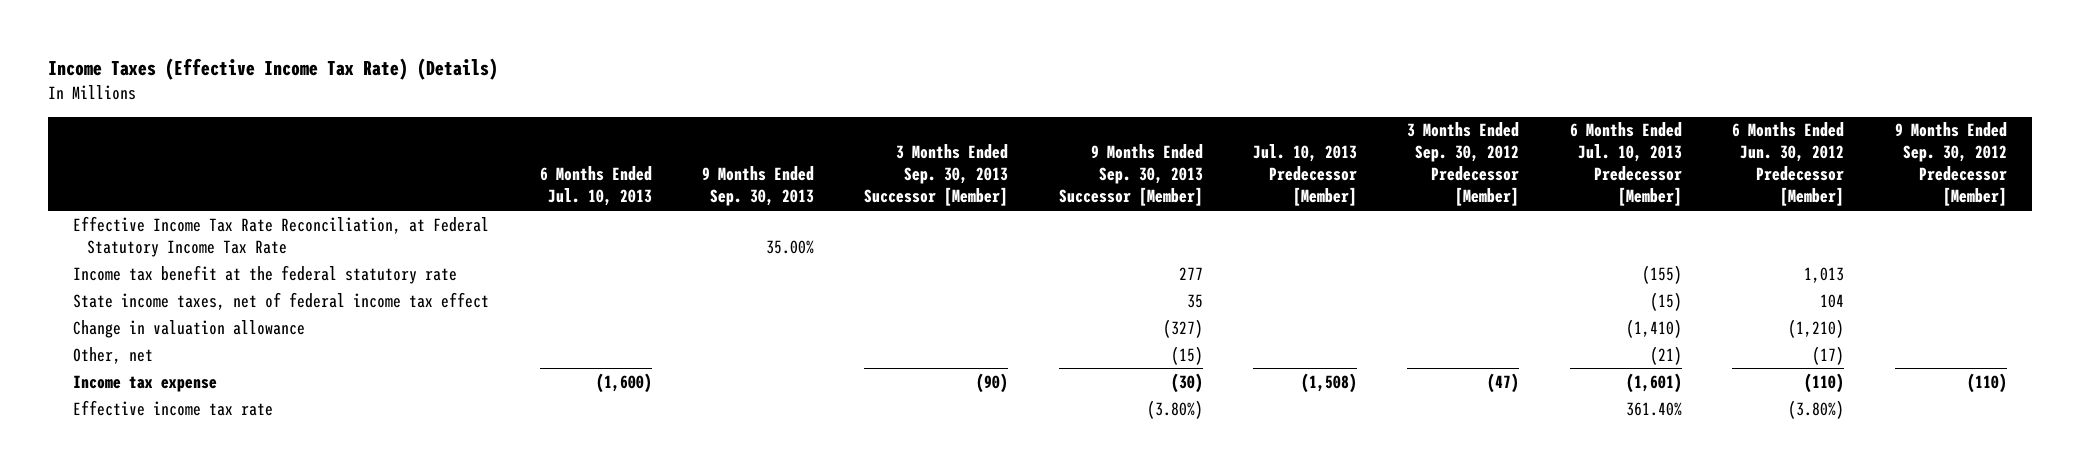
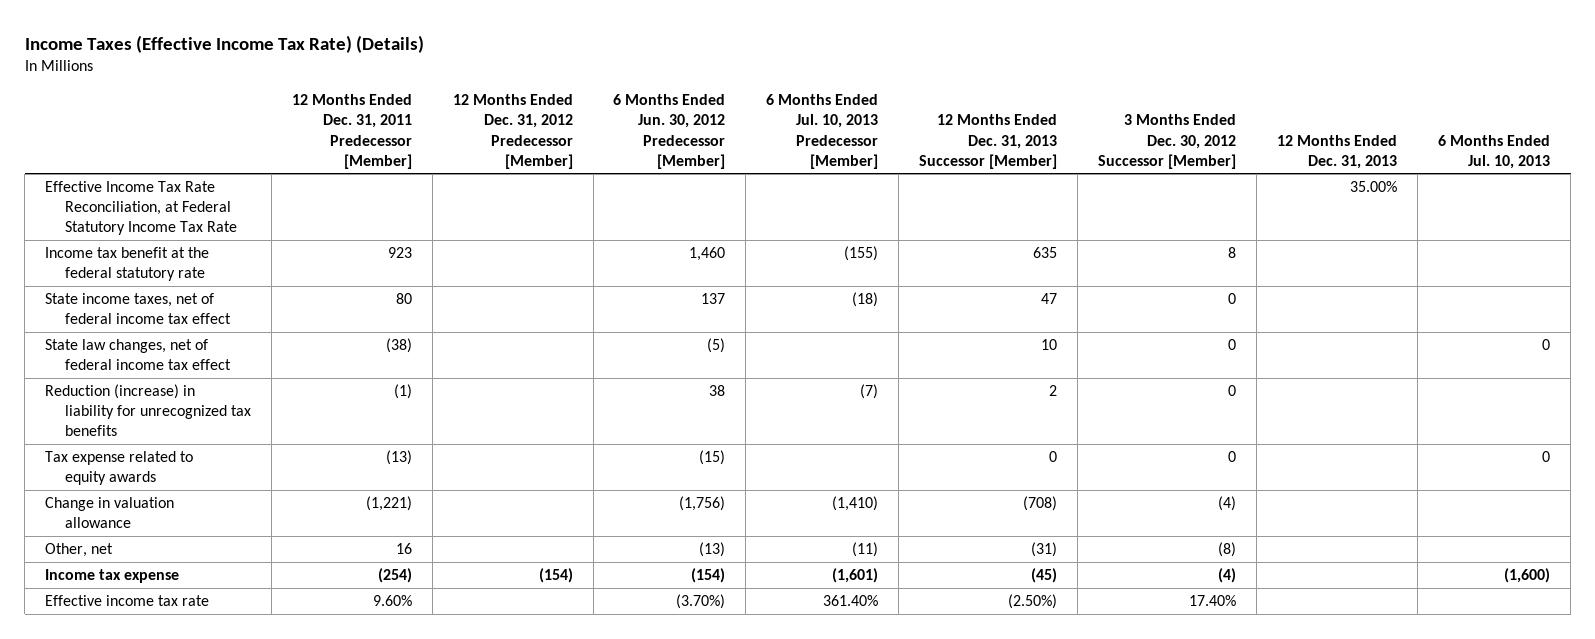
- | 6 Months Ended Jul. 10, 2013 | 9 Months Ended Sep. 30, 2013 | 3 Months Ended Sep. 30, 2013 Successor [Member] | 9 Months Ended Sep. 30, 2013 Successor [Member] | Jul. 10, 2013 Predecessor [Member] | 3 Months Ended Sep. 30, 2012 Predecessor [Member] | 6 Months Ended Jul. 10, 2013 Predecessor [Member] | 6 Months Ended Jun. 30, 2012 Predecessor [Member] | 9 Months Ended Sep. 30, 2012 Predecessor [Member]
+ | 12 Months Ended Dec. 31, 2011 Predecessor [Member] | 12 Months Ended Dec. 31, 2012 Predecessor [Member] | 6 Months Ended Jun. 30, 2012 Predecessor [Member] | 6 Months Ended Jul. 10, 2013 Predecessor [Member] | 12 Months Ended Dec. 31, 2013 Successor [Member] | 3 Months Ended Dec. 30, 2012 Successor [Member] | 12 Months Ended Dec. 31, 2013 | 6 Months Ended Jul. 10, 2013
- Income tax benefit at the federal statutory rate | | | | 277 | | | (155) | 1,013 |
- State income taxes, net of federal income tax effect | | | | 35 | | | (15) | 104 |
- Change in valuation allowance | | | | (327) | | | (1,410) | (1,210) |
- Other, net | | | | (15) | | | (21) | (17) |
- Income tax expense | (1,600) | | (90) | (30) | (1,508) | (47) | (1,601) | (110) | (110)
- Effective income tax rate | | | | (3.80%) | | | 361.40% | (3.80%) |
+ Income tax benefit at the federal statutory rate | 923 | | 1,460 | (155) | 635 | 8 | |
+ State income taxes, net of federal income tax effect | 80 | | 137 | (18) | 47 | 0 | |
+ State law changes, net of federal income tax effect | (38) | | (5) | | 10 | 0 | | 0
+ Reduction (increase) in liability for unrecognized tax benefits | (1) | | 38 | (7) | 2 | 0 | |
+ Tax expense related to equity awards | (13) | | (15) | | 0 | 0 | | 0
+ Change in valuation allowance | (1,221) | | (1,756) | (1,410) | (708) | (4) | |
+ Other, net | 16 | | (13) | (11) | (31) | (8) | |
+ Income tax expense | (254) | (154) | (154) | (1,601) | (45) | (4) | | (1,600)
+ Effective income tax rate | 9.60% | | (3.70%) | 361.40% | (2.50%) | 17.40% | |

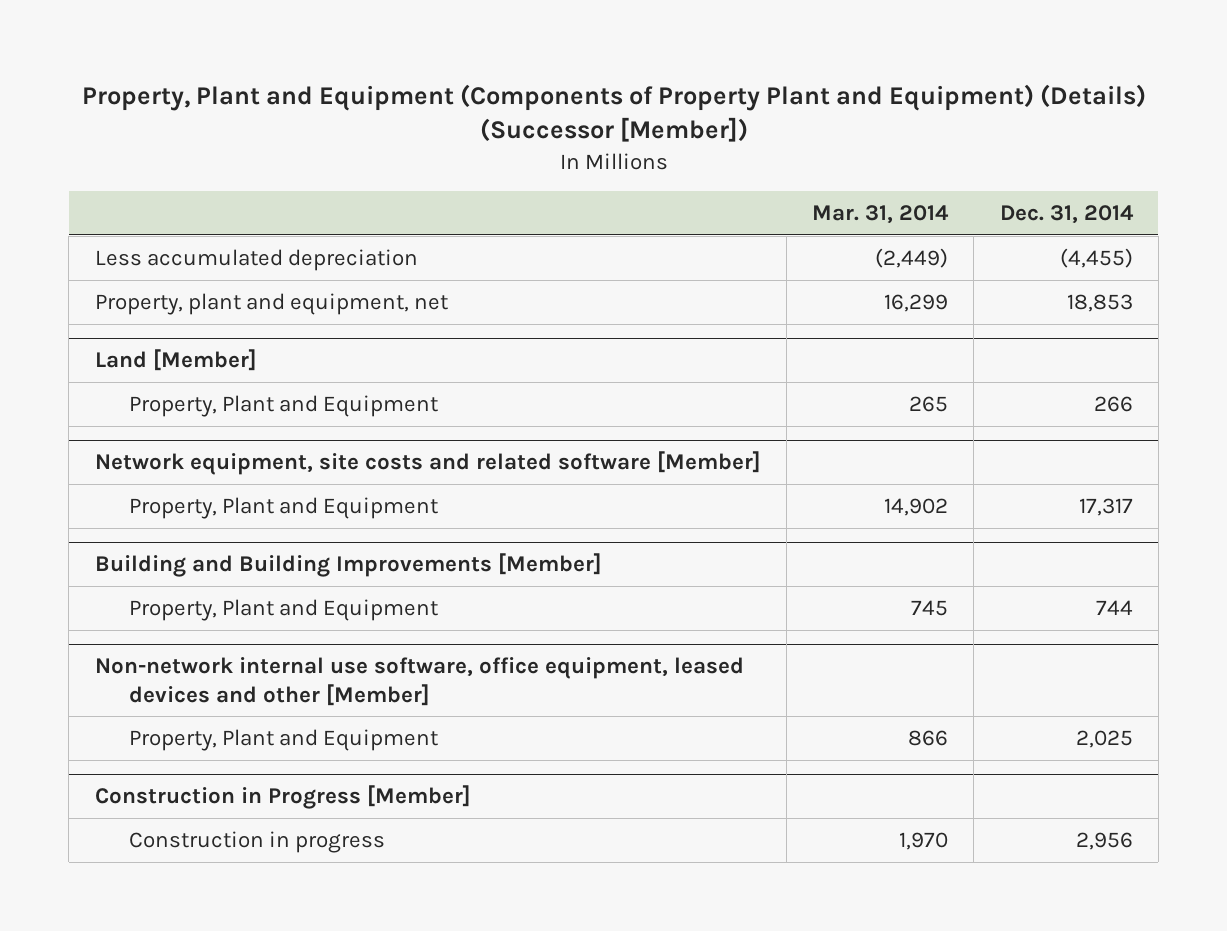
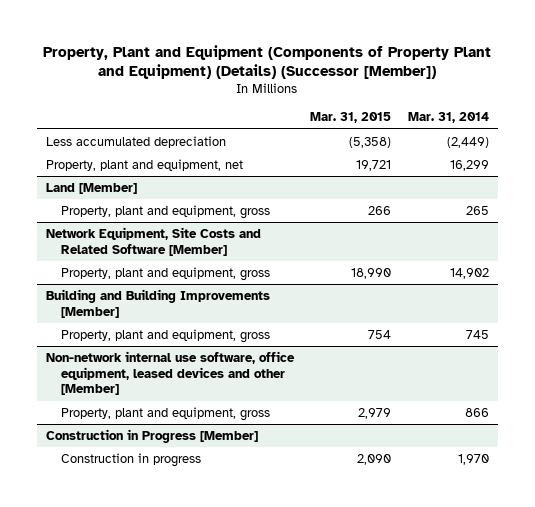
- | Mar. 31, 2014 | Dec. 31, 2014
+ | Mar. 31, 2015 | Mar. 31, 2014
@ Land [Member]
- Property, Plant and Equipment | 265 | 266
- Network equipment, site costs and related software [Member]
- Property, Plant and Equipment | 14,902 | 17,317
@ Land [Member]
+ Property, plant and equipment, gross | 266 | 265
+ Network Equipment, Site Costs and Related Software [Member]
+ Property, plant and equipment, gross | 18,990 | 14,902
@ Building and Building Improvements [Member]
- Property, Plant and Equipment | 745 | 744
+ Property, plant and equipment, gross | 754 | 745
@ Non-network internal use software, office equipment, leased devices and other [Member]
- Property, Plant and Equipment | 866 | 2,025
+ Property, plant and equipment, gross | 2,979 | 866

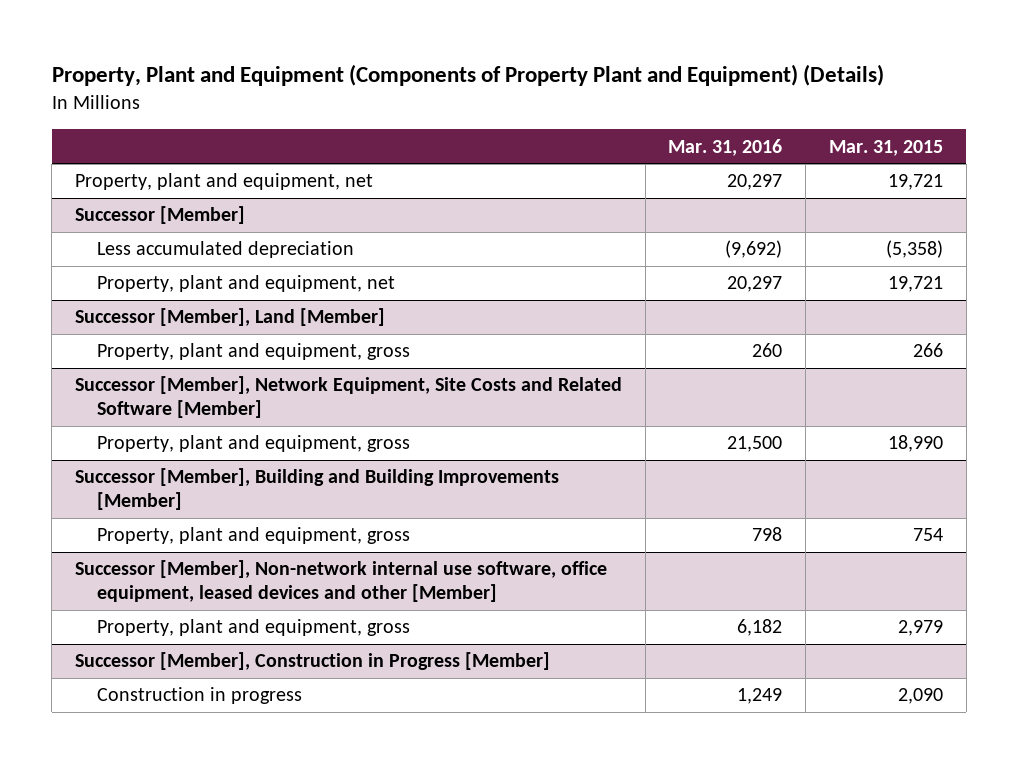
- Property, Plant and Equipment (Components of Property Plant and Equipment) (Details) (Successor [Member])
+ Property, Plant and Equipment (Components of Property Plant and Equipment) (Details)
- | Mar. 31, 2015 | Mar. 31, 2014
+ | Mar. 31, 2016 | Mar. 31, 2015
+ Property, plant and equipment, net | 20,297 | 19,721
+ Successor [Member]
- Land [Member]
+ Successor [Member], Land [Member]
- Network Equipment, Site Costs and Related Software [Member]
+ Successor [Member], Network Equipment, Site Costs and Related Software [Member]
- Building and Building Improvements [Member]
+ Successor [Member], Building and Building Improvements [Member]
- Non-network internal use software, office equipment, leased devices and other [Member]
+ Successor [Member], Non-network internal use software, office equipment, leased devices and other [Member]
- Construction in Progress [Member]
+ Successor [Member], Construction in Progress [Member]

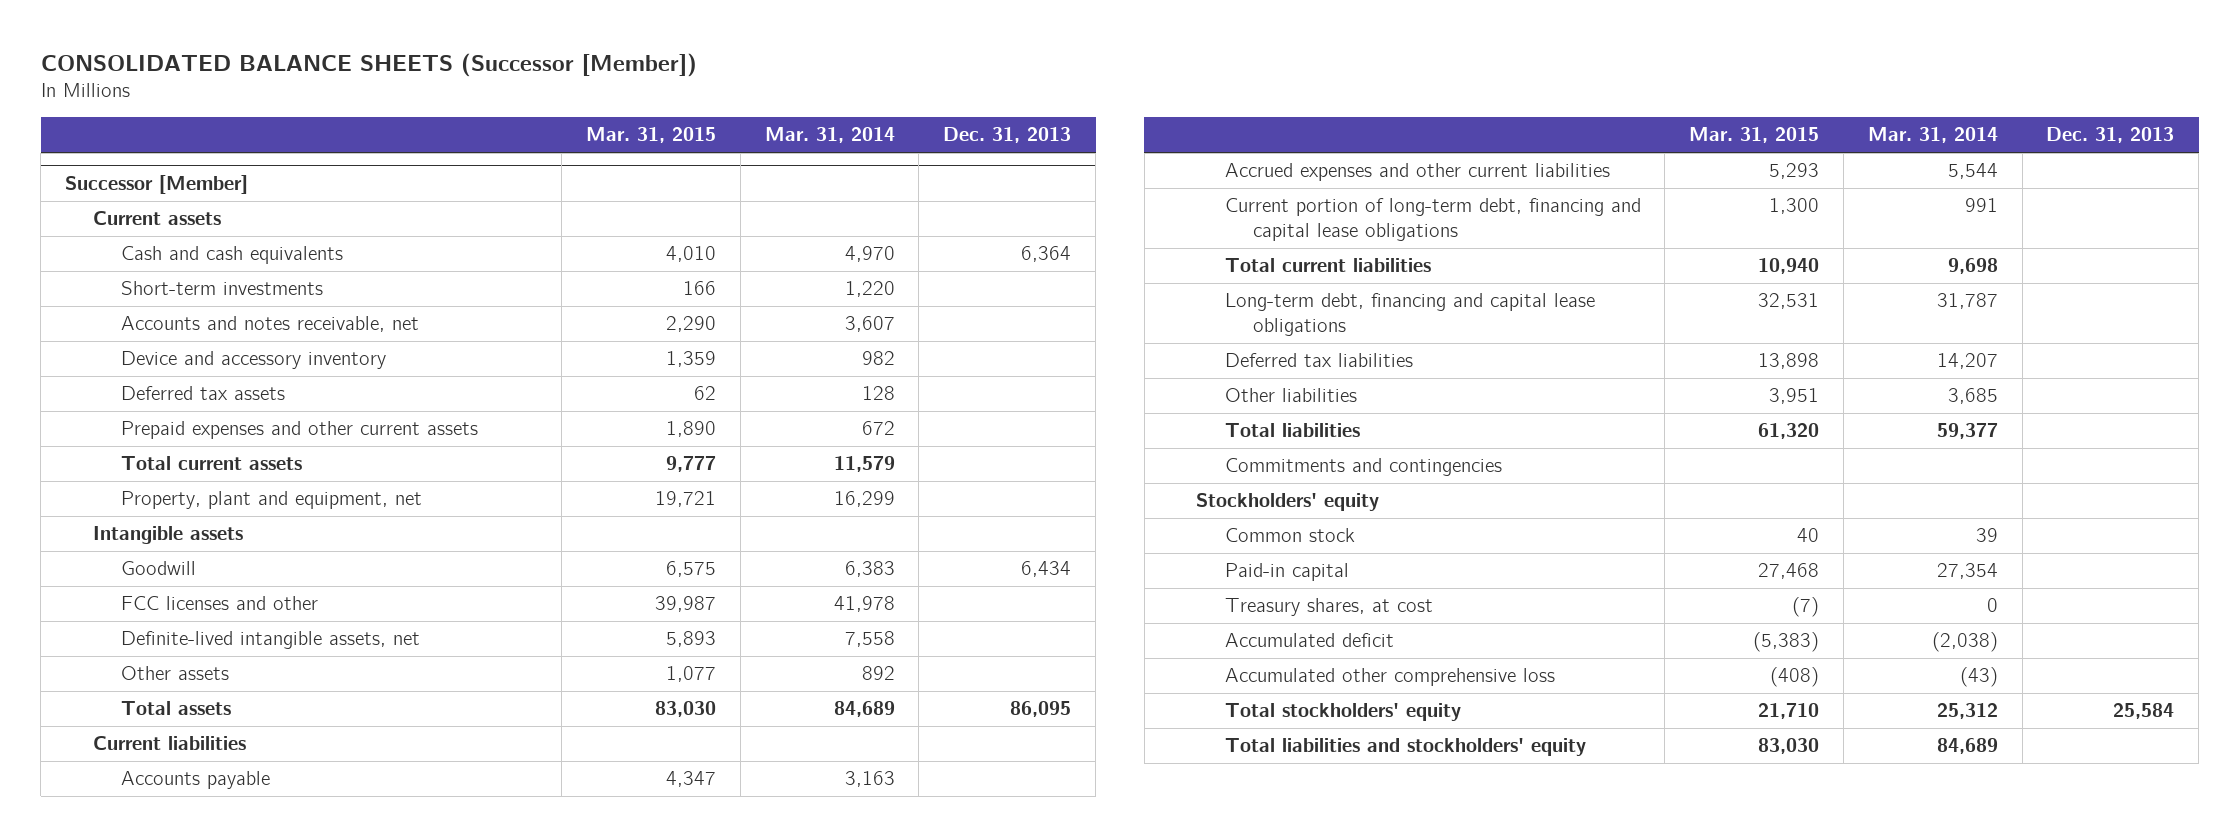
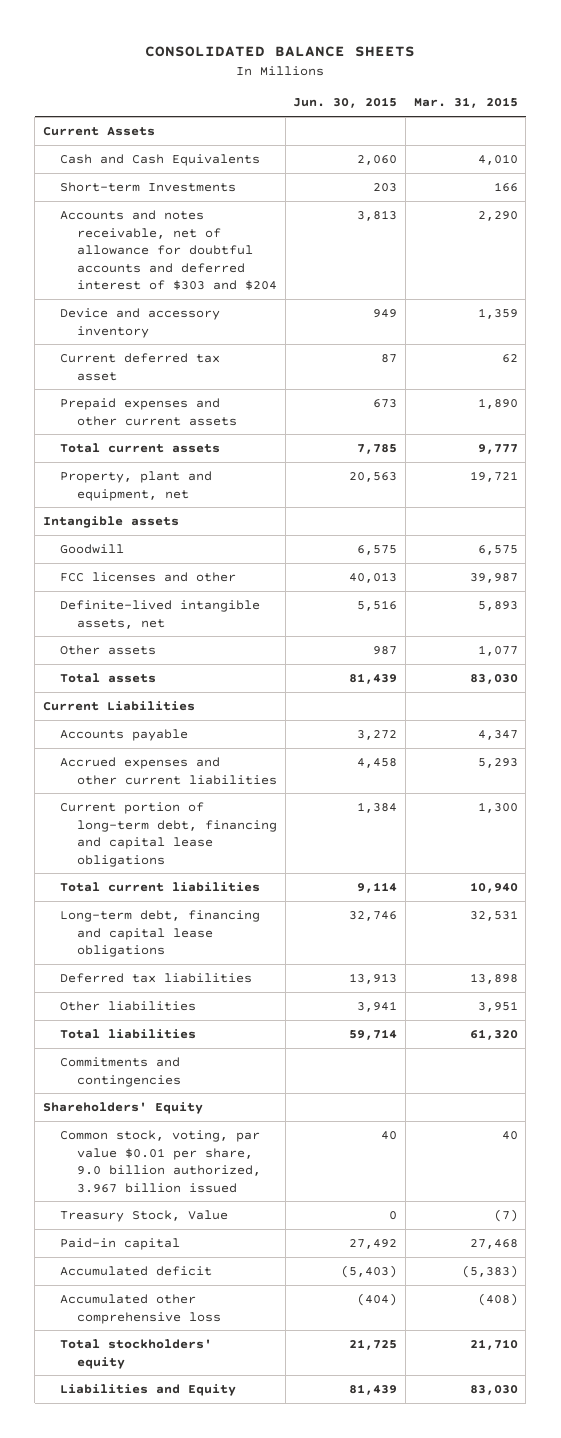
- CONSOLIDATED BALANCE SHEETS (Successor [Member])
+ CONSOLIDATED BALANCE SHEETS
- | Mar. 31, 2015 | Mar. 31, 2014 | Dec. 31, 2013
+ | Jun. 30, 2015 | Mar. 31, 2015
- Successor [Member]
- Current assets
- Cash and cash equivalents | 4,010 | 4,970 | 6,364
- Short-term investments | 166 | 1,220 |
- Accounts and notes receivable, net | 2,290 | 3,607 |
+ Current Assets
+ Cash and Cash Equivalents | 2,060 | 4,010
+ Short-term Investments | 203 | 166
+ Accounts and notes receivable, net of allowance for doubtful accounts and deferred interest of $303 and $204 | 3,813 | 2,290
- Deferred tax assets | 62 | 128 |
+ Current deferred tax asset | 87 | 62
- Current liabilities
+ Current Liabilities
- Stockholders' equity
- Common stock | 40 | 39 |
+ Shareholders' Equity
+ Common stock, voting, par value $0.01 per share, 9.0 billion authorized, 3.967 billion issued | 40 | 40
+ Treasury Stock, Value | 0 | (7)
- Treasury shares, at cost | (7) | 0 |
- Total liabilities and stockholders' equity | 83,030 | 84,689 |
+ Liabilities and Equity | 81,439 | 83,030

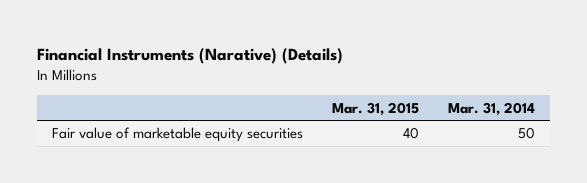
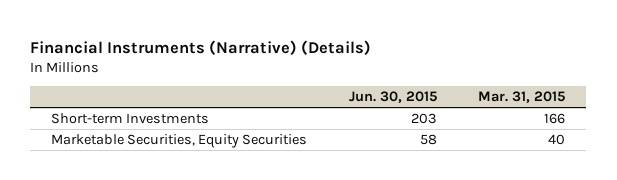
- Financial Instruments (Narative) (Details)
+ Financial Instruments (Narrative) (Details)
- | Mar. 31, 2015 | Mar. 31, 2014
+ | Jun. 30, 2015 | Mar. 31, 2015
- Fair value of marketable equity securities | 40 | 50
+ Short-term Investments | 203 | 166
+ Marketable Securities, Equity Securities | 58 | 40

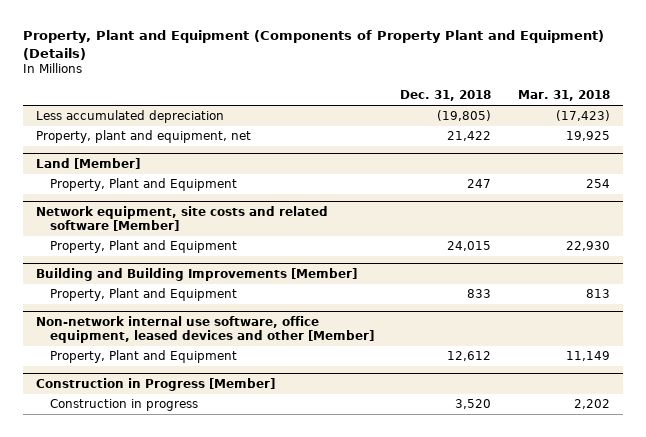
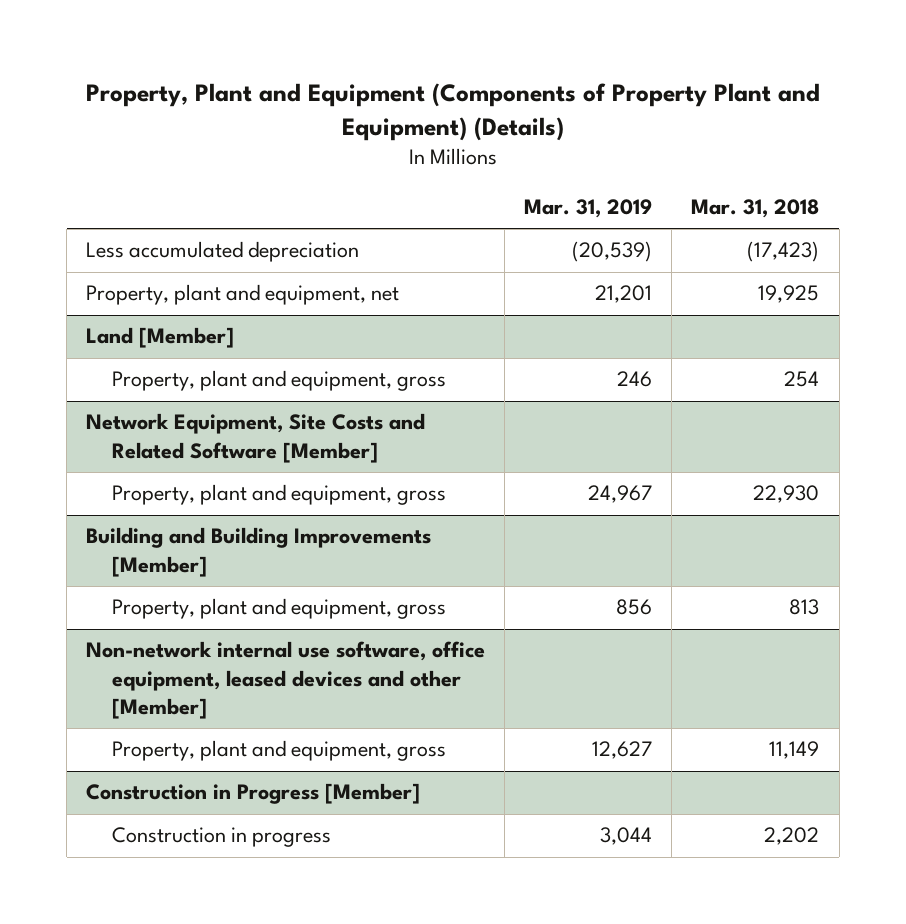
- | Dec. 31, 2018 | Mar. 31, 2018
+ | Mar. 31, 2019 | Mar. 31, 2018
@ Land [Member]
- Property, Plant and Equipment | 247 | 254
- Network equipment, site costs and related software [Member]
- Property, Plant and Equipment | 24,015 | 22,930
@ Land [Member]
+ Property, plant and equipment, gross | 246 | 254
+ Network Equipment, Site Costs and Related Software [Member]
+ Property, plant and equipment, gross | 24,967 | 22,930
@ Building and Building Improvements [Member]
- Property, Plant and Equipment | 833 | 813
+ Property, plant and equipment, gross | 856 | 813
@ Non-network internal use software, office equipment, leased devices and other [Member]
- Property, Plant and Equipment | 12,612 | 11,149
+ Property, plant and equipment, gross | 12,627 | 11,149

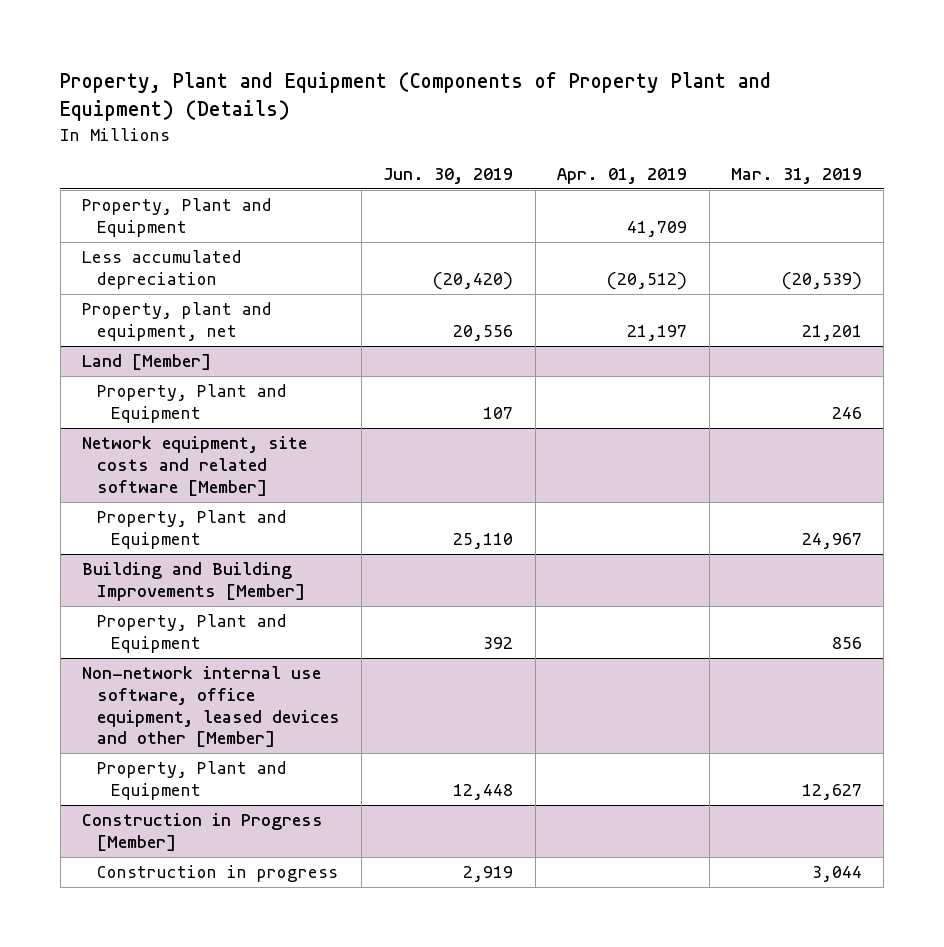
- | Mar. 31, 2019 | Mar. 31, 2018
+ | Jun. 30, 2019 | Apr. 01, 2019 | Mar. 31, 2019
+ Property, Plant and Equipment | | 41,709 |
@ Land [Member]
- Property, plant and equipment, gross | 246 | 254
- Network Equipment, Site Costs and Related Software [Member]
- Property, plant and equipment, gross | 24,967 | 22,930
@ Land [Member]
+ Property, Plant and Equipment | 107 | | 246
+ Network equipment, site costs and related software [Member]
+ Property, Plant and Equipment | 25,110 | | 24,967
@ Building and Building Improvements [Member]
- Property, plant and equipment, gross | 856 | 813
+ Property, Plant and Equipment | 392 | | 856
@ Non-network internal use software, office equipment, leased devices and other [Member]
- Property, plant and equipment, gross | 12,627 | 11,149
+ Property, Plant and Equipment | 12,448 | | 12,627

